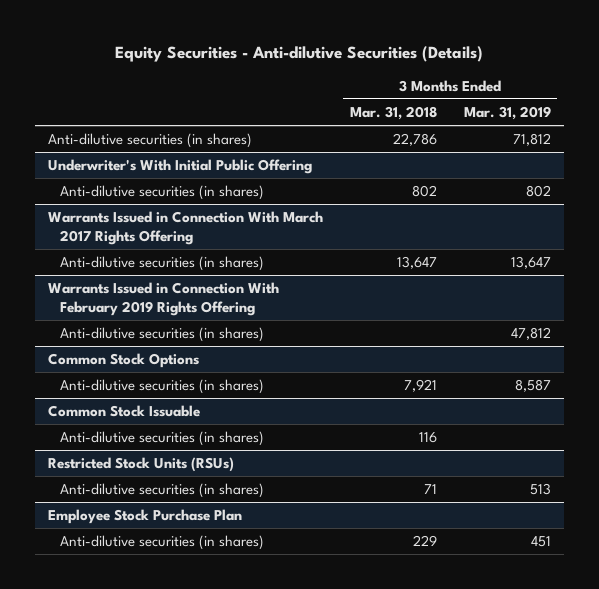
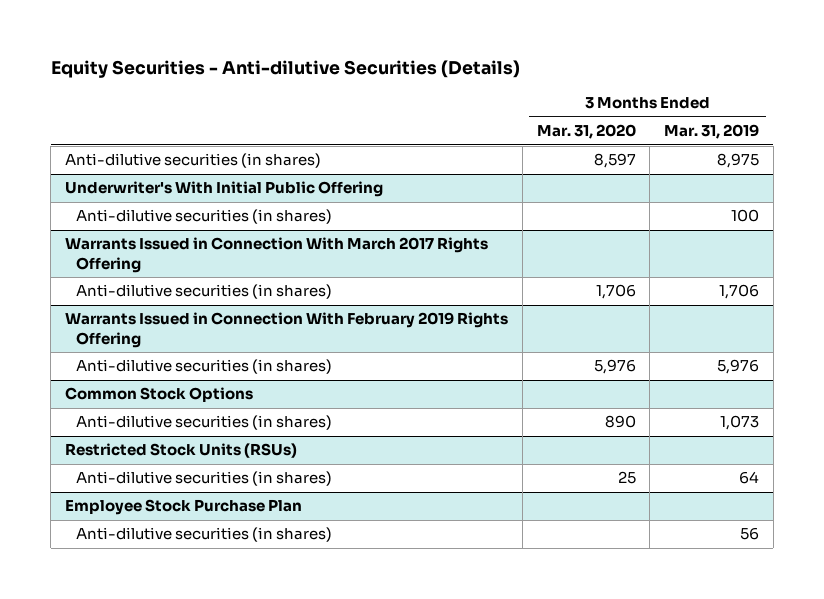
- | 3 Months Ended Mar. 31, 2018 | 3 Months Ended Mar. 31, 2019
+ | 3 Months Ended Mar. 31, 2020 | 3 Months Ended Mar. 31, 2019
- Anti-dilutive securities (in shares) | 22,786 | 71,812
+ Anti-dilutive securities (in shares) | 8,597 | 8,975
@ Underwriter's With Initial Public Offering
- Anti-dilutive securities (in shares) | 802 | 802
+ Anti-dilutive securities (in shares) | | 100
@ Warrants Issued in Connection With March 2017 Rights Offering
- Anti-dilutive securities (in shares) | 13,647 | 13,647
+ Anti-dilutive securities (in shares) | 1,706 | 1,706
@ Warrants Issued in Connection With February 2019 Rights Offering
- Anti-dilutive securities (in shares) | | 47,812
+ Anti-dilutive securities (in shares) | 5,976 | 5,976
@ Common Stock Options
- Anti-dilutive securities (in shares) | 7,921 | 8,587
- Common Stock Issuable
- Anti-dilutive securities (in shares) | 116 |
@ Common Stock Options
+ Anti-dilutive securities (in shares) | 890 | 1,073
@ Restricted Stock Units (RSUs)
- Anti-dilutive securities (in shares) | 71 | 513
+ Anti-dilutive securities (in shares) | 25 | 64
@ Employee Stock Purchase Plan
- Anti-dilutive securities (in shares) | 229 | 451
+ Anti-dilutive securities (in shares) | | 56

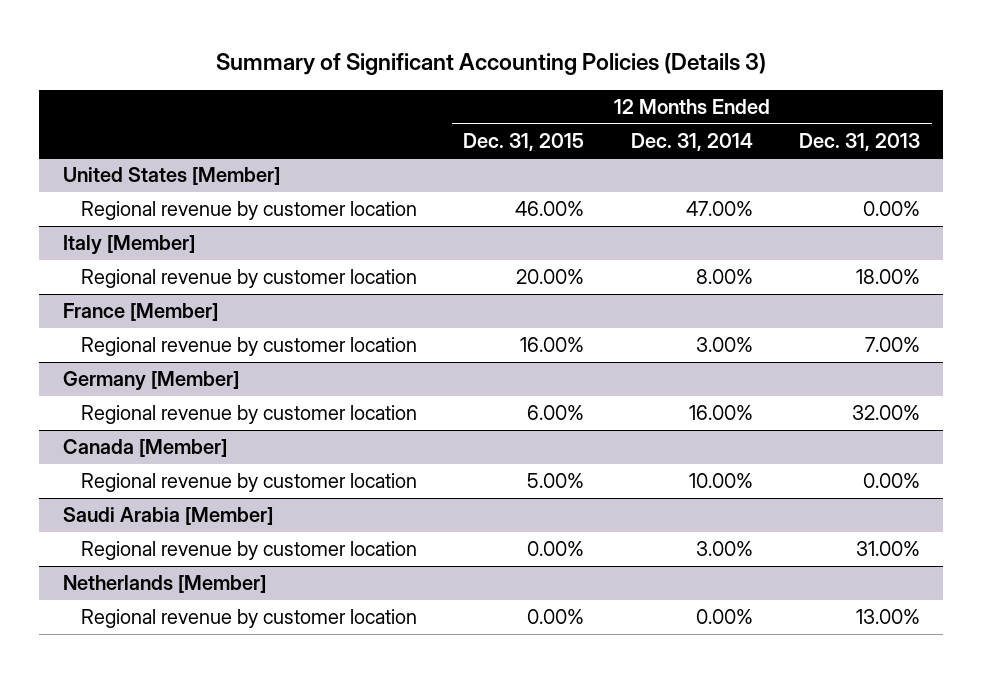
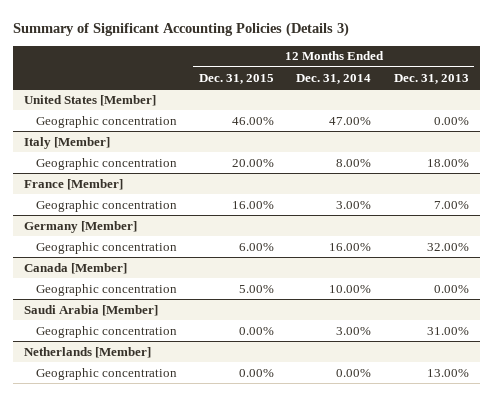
@ United States [Member]
- Regional revenue by customer location | 46.00% | 47.00% | 0.00%
+ Geographic concentration | 46.00% | 47.00% | 0.00%
@ Italy [Member]
- Regional revenue by customer location | 20.00% | 8.00% | 18.00%
+ Geographic concentration | 20.00% | 8.00% | 18.00%
@ France [Member]
- Regional revenue by customer location | 16.00% | 3.00% | 7.00%
+ Geographic concentration | 16.00% | 3.00% | 7.00%
@ Germany [Member]
- Regional revenue by customer location | 6.00% | 16.00% | 32.00%
+ Geographic concentration | 6.00% | 16.00% | 32.00%
@ Canada [Member]
- Regional revenue by customer location | 5.00% | 10.00% | 0.00%
+ Geographic concentration | 5.00% | 10.00% | 0.00%
@ Saudi Arabia [Member]
- Regional revenue by customer location | 0.00% | 3.00% | 31.00%
+ Geographic concentration | 0.00% | 3.00% | 31.00%
@ Netherlands [Member]
- Regional revenue by customer location | 0.00% | 0.00% | 13.00%
+ Geographic concentration | 0.00% | 0.00% | 13.00%

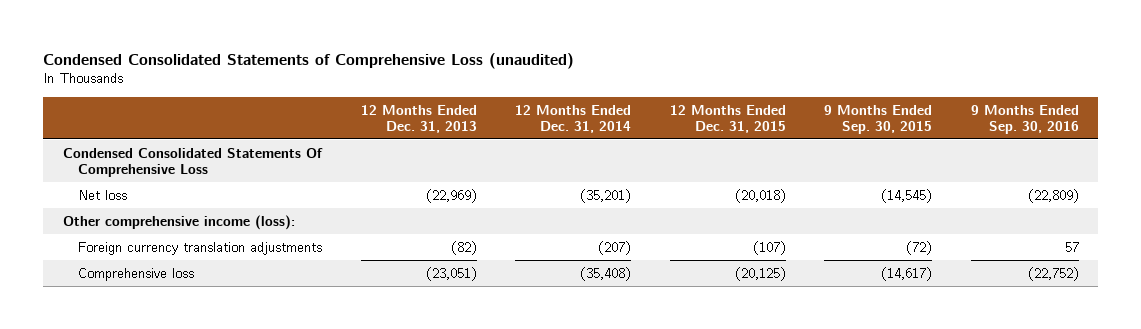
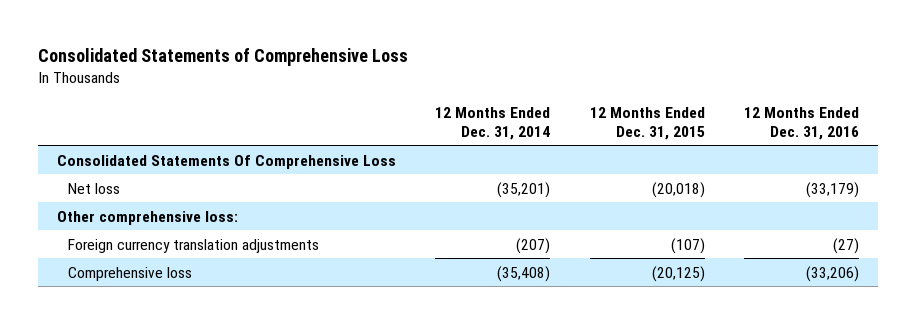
- Condensed Consolidated Statements of Comprehensive Loss (unaudited)
+ Consolidated Statements of Comprehensive Loss
- | 12 Months Ended Dec. 31, 2013 | 12 Months Ended Dec. 31, 2014 | 12 Months Ended Dec. 31, 2015 | 9 Months Ended Sep. 30, 2015 | 9 Months Ended Sep. 30, 2016
+ | 12 Months Ended Dec. 31, 2014 | 12 Months Ended Dec. 31, 2015 | 12 Months Ended Dec. 31, 2016
- Condensed Consolidated Statements Of Comprehensive Loss
+ Consolidated Statements Of Comprehensive Loss
- Other comprehensive income (loss):
+ Other comprehensive loss:

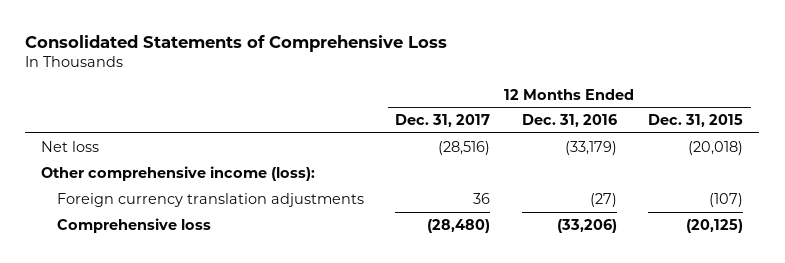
- | 12 Months Ended Dec. 31, 2014 | 12 Months Ended Dec. 31, 2015 | 12 Months Ended Dec. 31, 2016
+ | 12 Months Ended Dec. 31, 2017 | 12 Months Ended Dec. 31, 2016 | 12 Months Ended Dec. 31, 2015
- Consolidated Statements Of Comprehensive Loss
- Other comprehensive loss:
+ Other comprehensive income (loss):

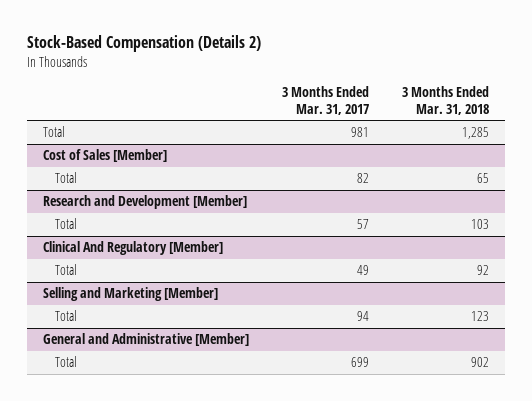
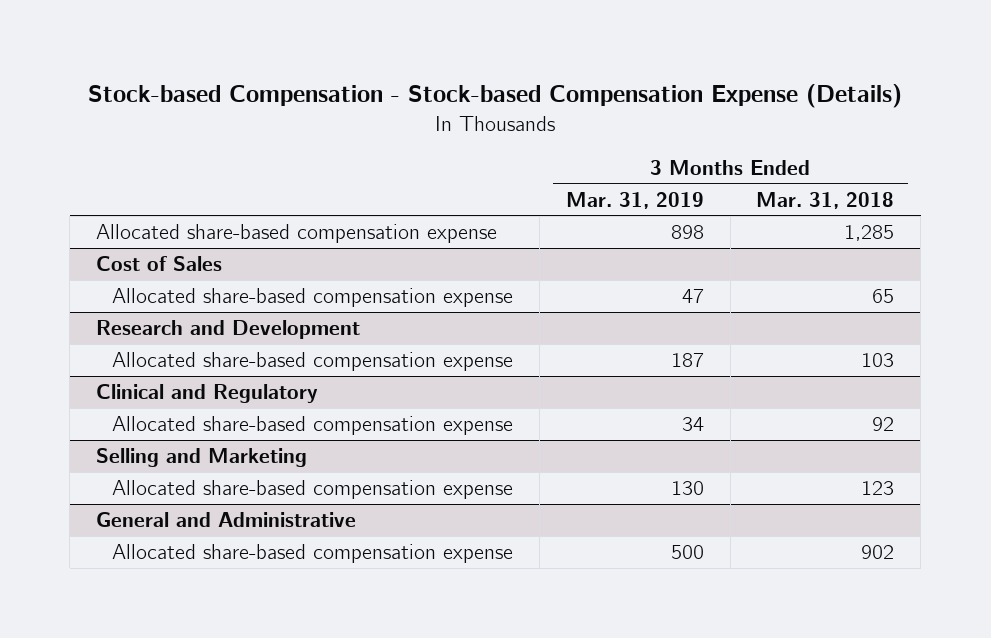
- Stock-Based Compensation (Details 2)
+ Stock-based Compensation - Stock-based Compensation Expense (Details)
- | 3 Months Ended Mar. 31, 2017 | 3 Months Ended Mar. 31, 2018
+ | 3 Months Ended Mar. 31, 2019 | 3 Months Ended Mar. 31, 2018
- Total | 981 | 1,285
- Cost of Sales [Member]
- Total | 82 | 65
- Research and Development [Member]
- Total | 57 | 103
- Clinical And Regulatory [Member]
- Total | 49 | 92
- Selling and Marketing [Member]
- Total | 94 | 123
- General and Administrative [Member]
- Total | 699 | 902
+ Allocated share-based compensation expense | 898 | 1,285
+ Cost of Sales
+ Allocated share-based compensation expense | 47 | 65
+ Research and Development
+ Allocated share-based compensation expense | 187 | 103
+ Clinical and Regulatory
+ Allocated share-based compensation expense | 34 | 92
+ Selling and Marketing
+ Allocated share-based compensation expense | 130 | 123
+ General and Administrative
+ Allocated share-based compensation expense | 500 | 902

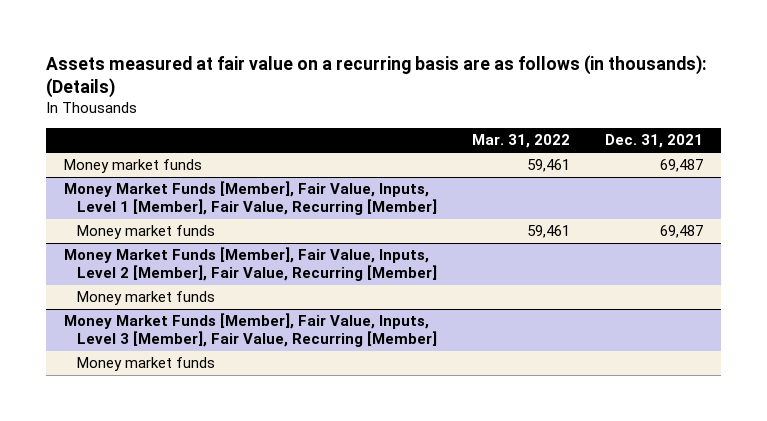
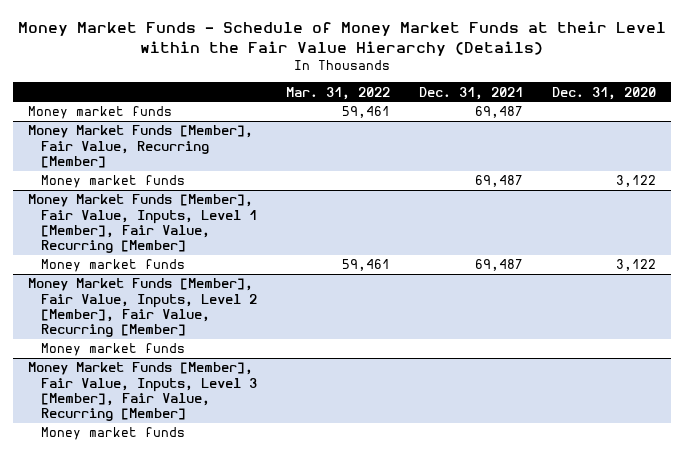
- Assets measured at fair value on a recurring basis are as follows (in thousands): (Details)
+ Money Market Funds - Schedule of Money Market Funds at their Level within the Fair Value Hierarchy (Details)
- | Mar. 31, 2022 | Dec. 31, 2021
+ | Mar. 31, 2022 | Dec. 31, 2021 | Dec. 31, 2020
+ Money Market Funds [Member], Fair Value, Recurring [Member]
+ Money market funds | | 69,487 | 3,122

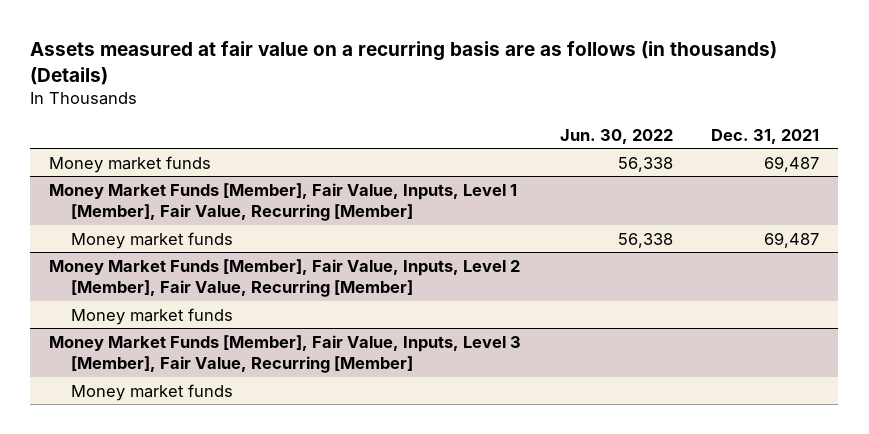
- Money Market Funds - Schedule of Money Market Funds at their Level within the Fair Value Hierarchy (Details)
+ Assets measured at fair value on a recurring basis are as follows (in thousands) (Details)
- | Mar. 31, 2022 | Dec. 31, 2021 | Dec. 31, 2020
+ | Jun. 30, 2022 | Dec. 31, 2021
- Money Market Funds [Member], Fair Value, Recurring [Member]
- Money market funds | | 69,487 | 3,122

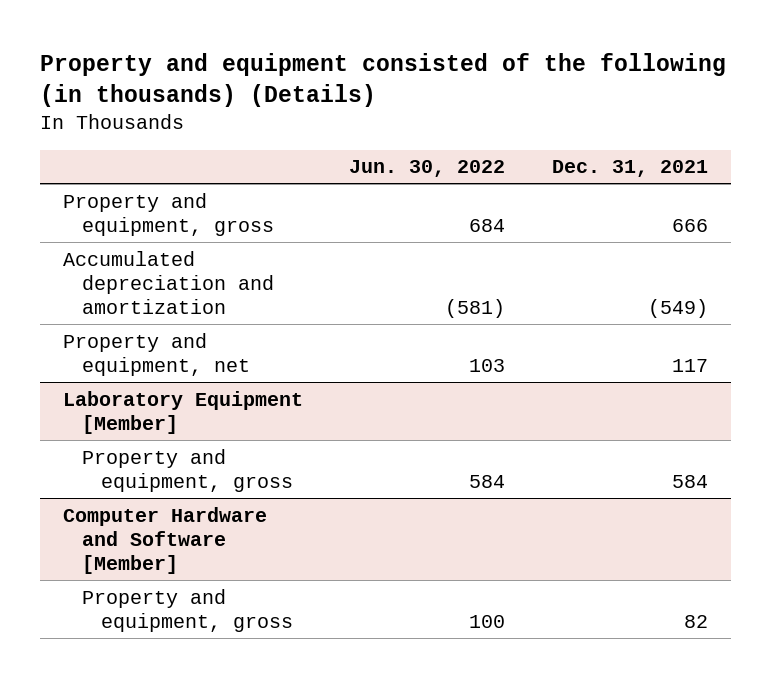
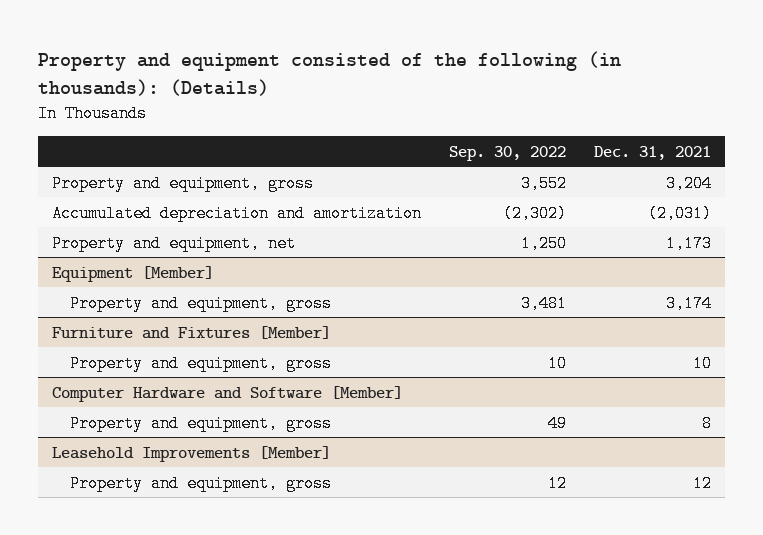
- Property and equipment consisted of the following (in thousands) (Details)
+ Property and equipment consisted of the following (in thousands): (Details)
- | Jun. 30, 2022 | Dec. 31, 2021
+ | Sep. 30, 2022 | Dec. 31, 2021
- Property and equipment, gross | 684 | 666
- Accumulated depreciation and amortization | (581) | (549)
- Property and equipment, net | 103 | 117
- Laboratory Equipment [Member]
- Property and equipment, gross | 584 | 584
+ Property and equipment, gross | 3,552 | 3,204
+ Accumulated depreciation and amortization | (2,302) | (2,031)
+ Property and equipment, net | 1,250 | 1,173
+ Equipment [Member]
+ Property and equipment, gross | 3,481 | 3,174
+ Furniture and Fixtures [Member]
+ Property and equipment, gross | 10 | 10
@ Computer Hardware and Software [Member]
- Property and equipment, gross | 100 | 82
+ Property and equipment, gross | 49 | 8
+ Leasehold Improvements [Member]
+ Property and equipment, gross | 12 | 12

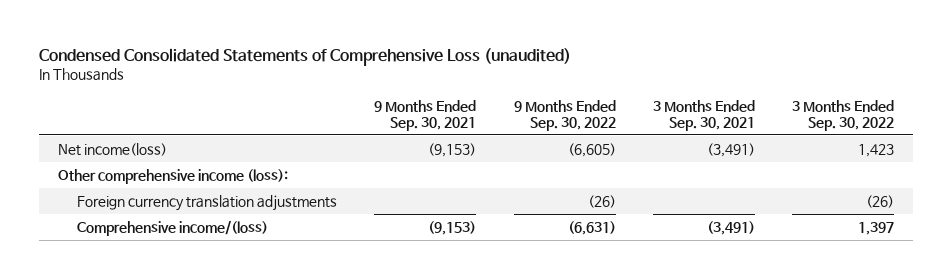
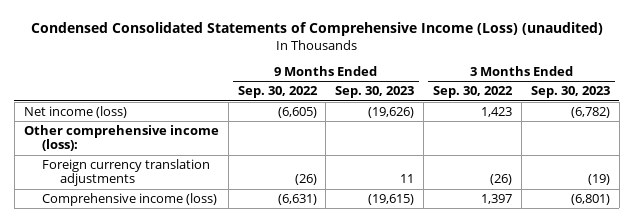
- Condensed Consolidated Statements of Comprehensive Loss (unaudited)
+ Condensed Consolidated Statements of Comprehensive Income (Loss) (unaudited)
- | 9 Months Ended Sep. 30, 2021 | 9 Months Ended Sep. 30, 2022 | 3 Months Ended Sep. 30, 2021 | 3 Months Ended Sep. 30, 2022
+ | 9 Months Ended Sep. 30, 2022 | 9 Months Ended Sep. 30, 2023 | 3 Months Ended Sep. 30, 2022 | 3 Months Ended Sep. 30, 2023
- Net income(loss) | (9,153) | (6,605) | (3,491) | 1,423
+ Net income (loss) | (6,605) | (19,626) | 1,423 | (6,782)
- Comprehensive income/(loss) | (9,153) | (6,631) | (3,491) | 1,397
+ Comprehensive income (loss) | (6,631) | (19,615) | 1,397 | (6,801)

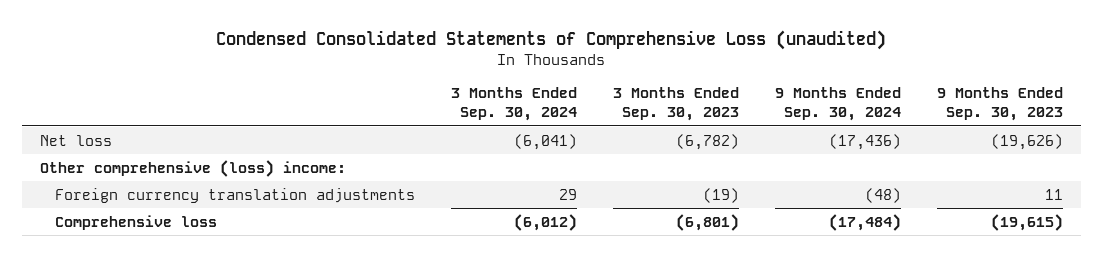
- Condensed Consolidated Statements of Comprehensive Income (Loss) (unaudited)
+ Condensed Consolidated Statements of Comprehensive Loss (unaudited)
- | 9 Months Ended Sep. 30, 2022 | 9 Months Ended Sep. 30, 2023 | 3 Months Ended Sep. 30, 2022 | 3 Months Ended Sep. 30, 2023
+ | 3 Months Ended Sep. 30, 2024 | 3 Months Ended Sep. 30, 2023 | 9 Months Ended Sep. 30, 2024 | 9 Months Ended Sep. 30, 2023
- Net income (loss) | (6,605) | (19,626) | 1,423 | (6,782)
- Other comprehensive income (loss):
+ Net loss | (6,041) | (6,782) | (17,436) | (19,626)
+ Other comprehensive (loss) income:
- Comprehensive income (loss) | (6,631) | (19,615) | 1,397 | (6,801)
+ Comprehensive loss | (6,012) | (6,801) | (17,484) | (19,615)

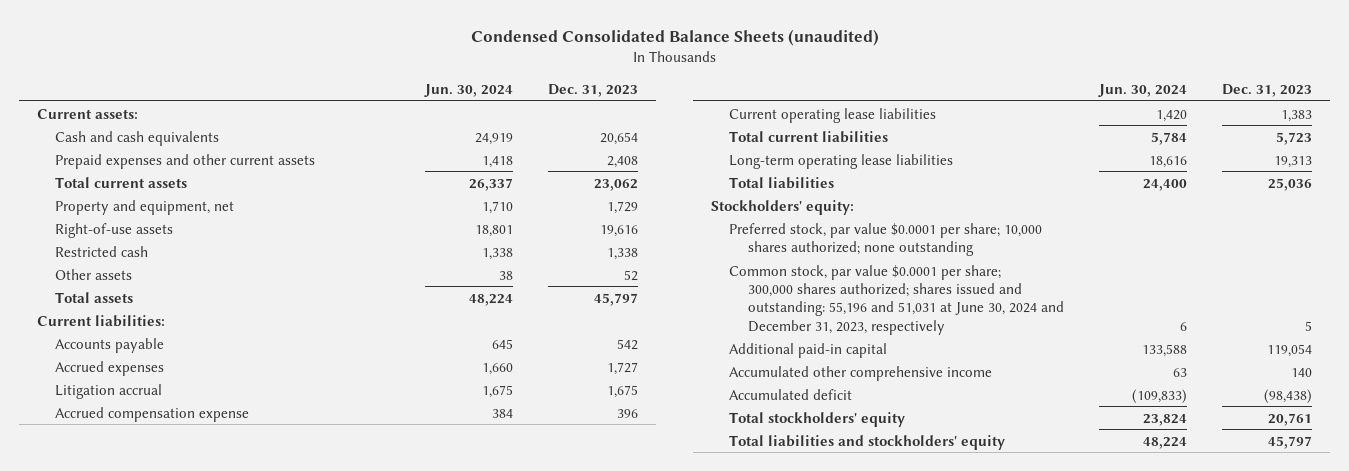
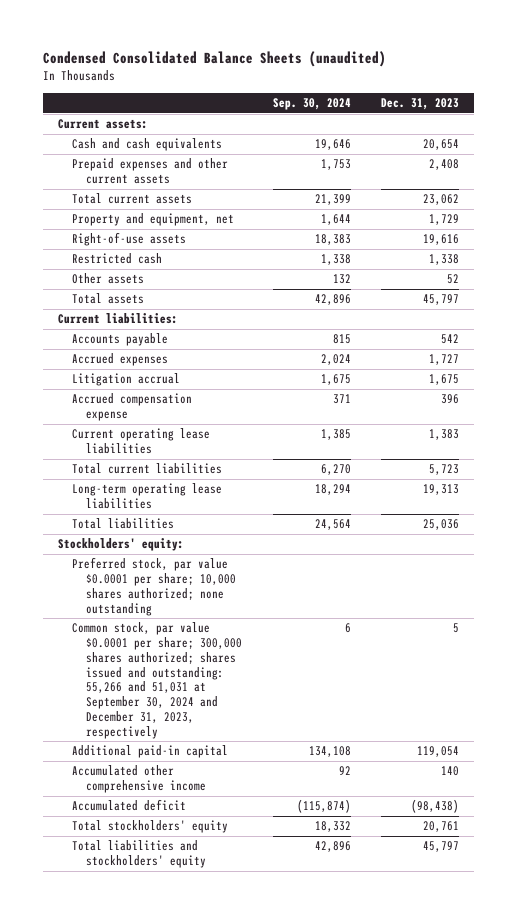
- | Jun. 30, 2024 | Dec. 31, 2023
+ | Sep. 30, 2024 | Dec. 31, 2023
- Common stock, par value $0.0001 per share; 300,000 shares authorized; shares issued and outstanding: 55,196 and 51,031 at June 30, 2024 and December 31, 2023, respectively | 6 | 5
+ Common stock, par value $0.0001 per share; 300,000 shares authorized; shares issued and outstanding: 55,266 and 51,031 at September 30, 2024 and December 31, 2023, respectively | 6 | 5

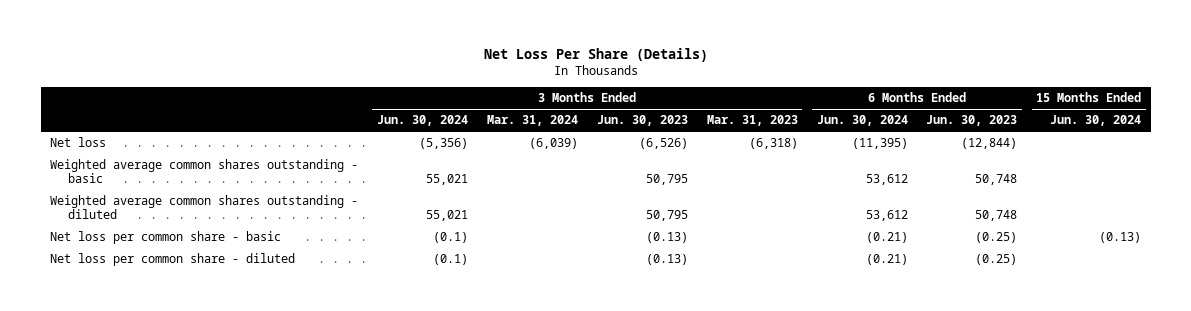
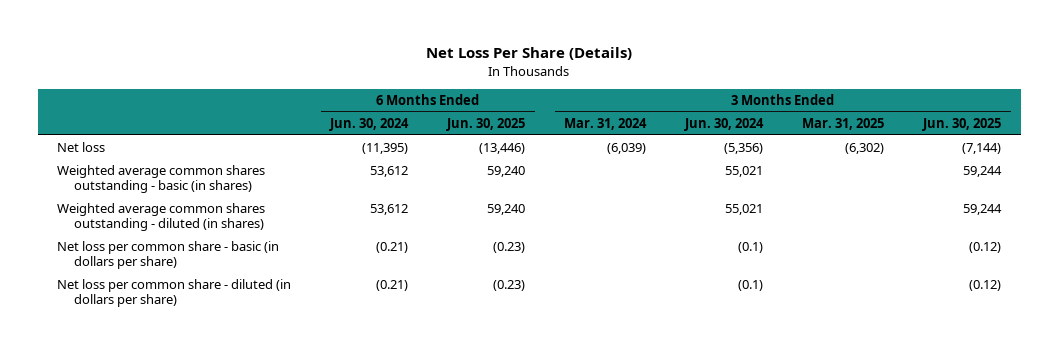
- | 3 Months Ended Jun. 30, 2024 | 3 Months Ended Mar. 31, 2024 | 3 Months Ended Jun. 30, 2023 | 3 Months Ended Mar. 31, 2023 | 6 Months Ended Jun. 30, 2024 | 6 Months Ended Jun. 30, 2023 | 15 Months Ended Jun. 30, 2024
+ | 6 Months Ended Jun. 30, 2024 | 6 Months Ended Jun. 30, 2025 | 3 Months Ended Mar. 31, 2024 | 3 Months Ended Jun. 30, 2024 | 3 Months Ended Mar. 31, 2025 | 3 Months Ended Jun. 30, 2025
- Weighted average common shares outstanding - basic | 55,021 | | 50,795 | | 53,612 | 50,748 |
- Weighted average common shares outstanding - diluted | 55,021 | | 50,795 | | 53,612 | 50,748 |
- Net loss per common share - basic | (0.1) | | (0.13) | | (0.21) | (0.25) | (0.13)
- Net loss per common share - diluted | (0.1) | | (0.13) | | (0.21) | (0.25) |
+ Weighted average common shares outstanding - basic (in shares) | 53,612 | 59,240 | | 55,021 | | 59,244
+ Weighted average common shares outstanding - diluted (in shares) | 53,612 | 59,240 | | 55,021 | | 59,244
+ Net loss per common share - basic (in dollars per share) | (0.21) | (0.23) | | (0.1) | | (0.12)
+ Net loss per common share - diluted (in dollars per share) | (0.21) | (0.23) | | (0.1) | | (0.12)

